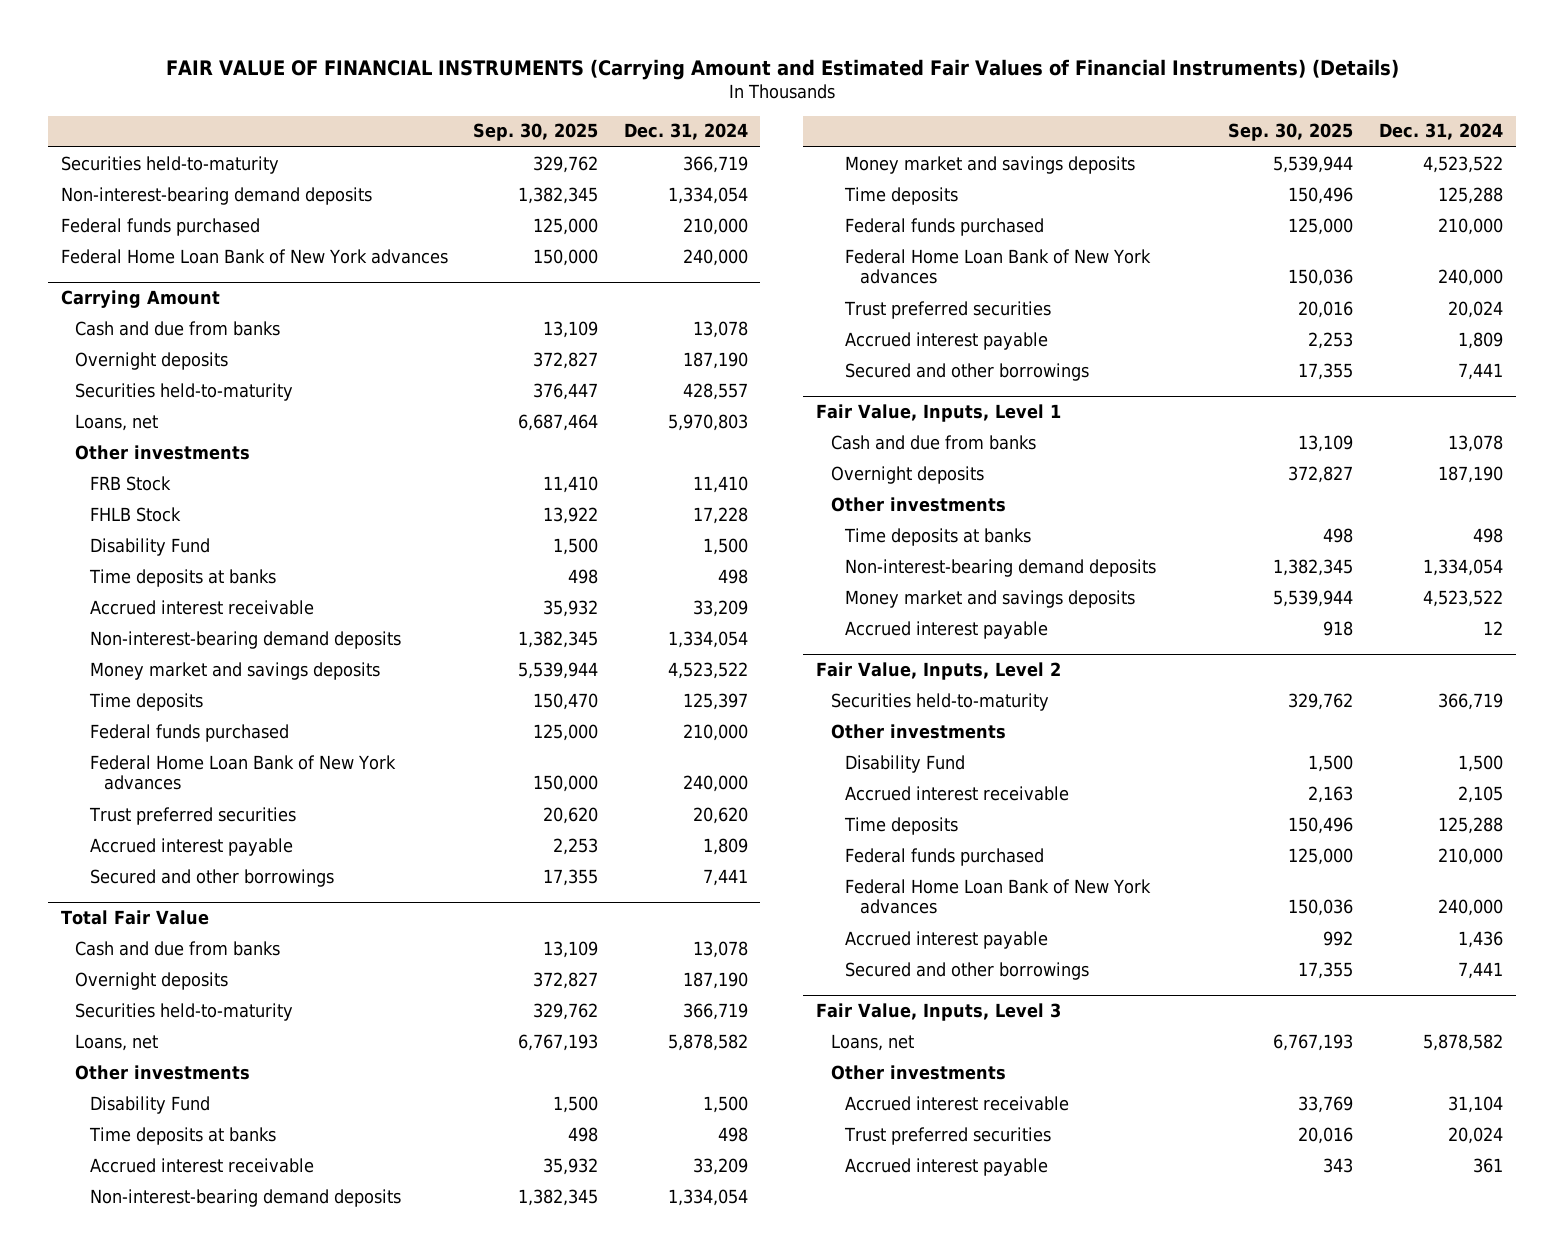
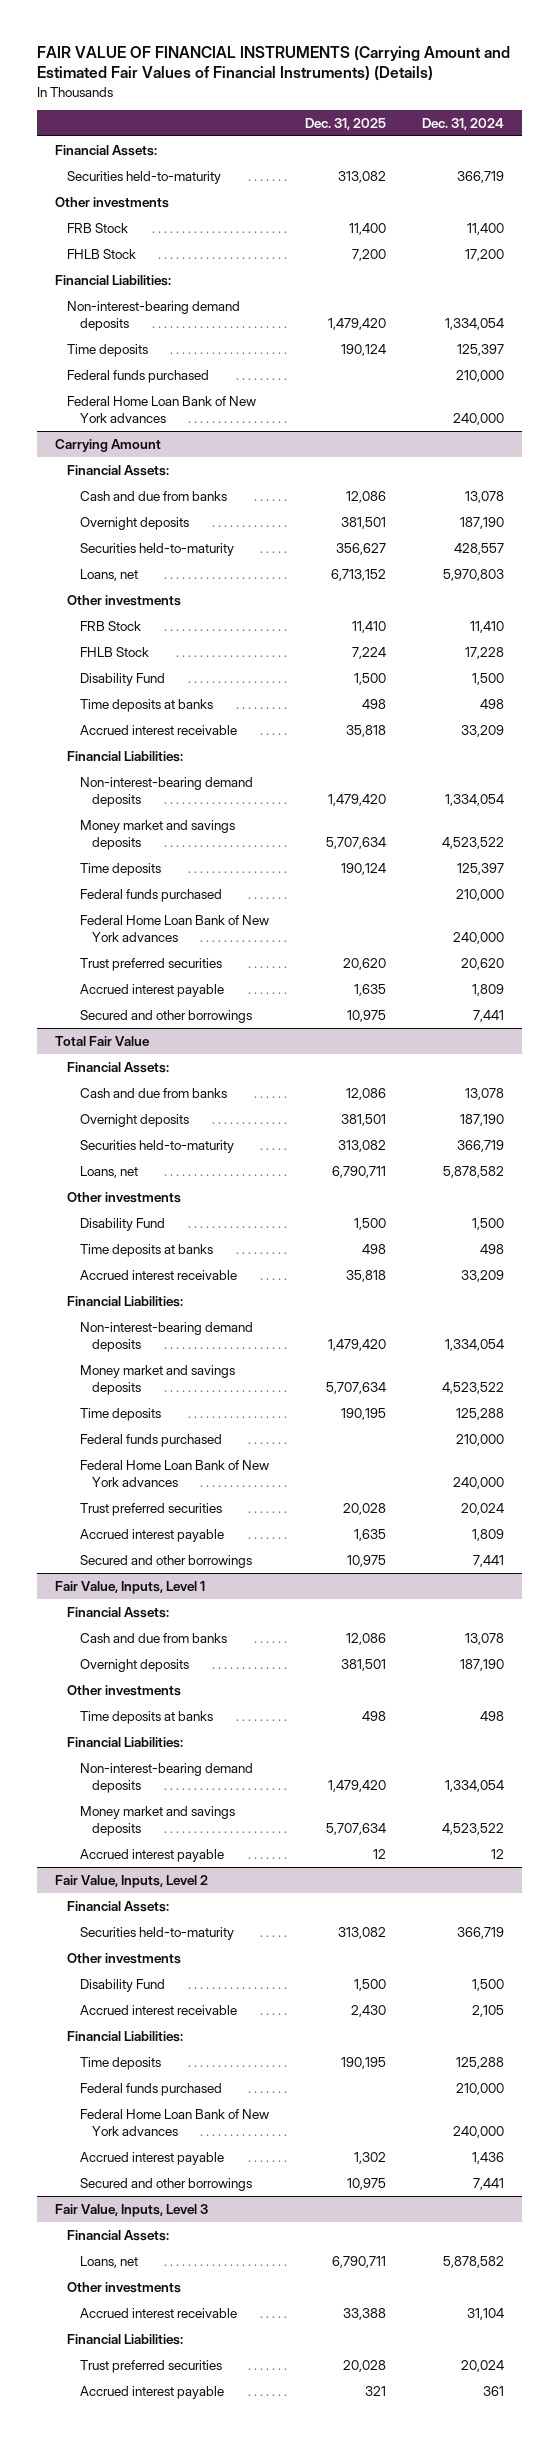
- | Sep. 30, 2025 | Dec. 31, 2024
+ | Dec. 31, 2025 | Dec. 31, 2024
+ Financial Assets:
+ Other investments
+ FRB Stock | 11,400 | 11,400
+ FHLB Stock | 7,200 | 17,200
+ Financial Liabilities:
+ Time deposits | 190,124 | 125,397
@ Carrying Amount
+ Financial Assets:
+ Financial Liabilities:
@ Total Fair Value
+ Financial Assets:
+ Financial Liabilities:
@ Fair Value, Inputs, Level 1
+ Financial Assets:
+ Financial Liabilities:
@ Fair Value, Inputs, Level 2
+ Financial Assets:
+ Financial Liabilities:
@ Fair Value, Inputs, Level 3
+ Financial Assets:
+ Financial Liabilities:

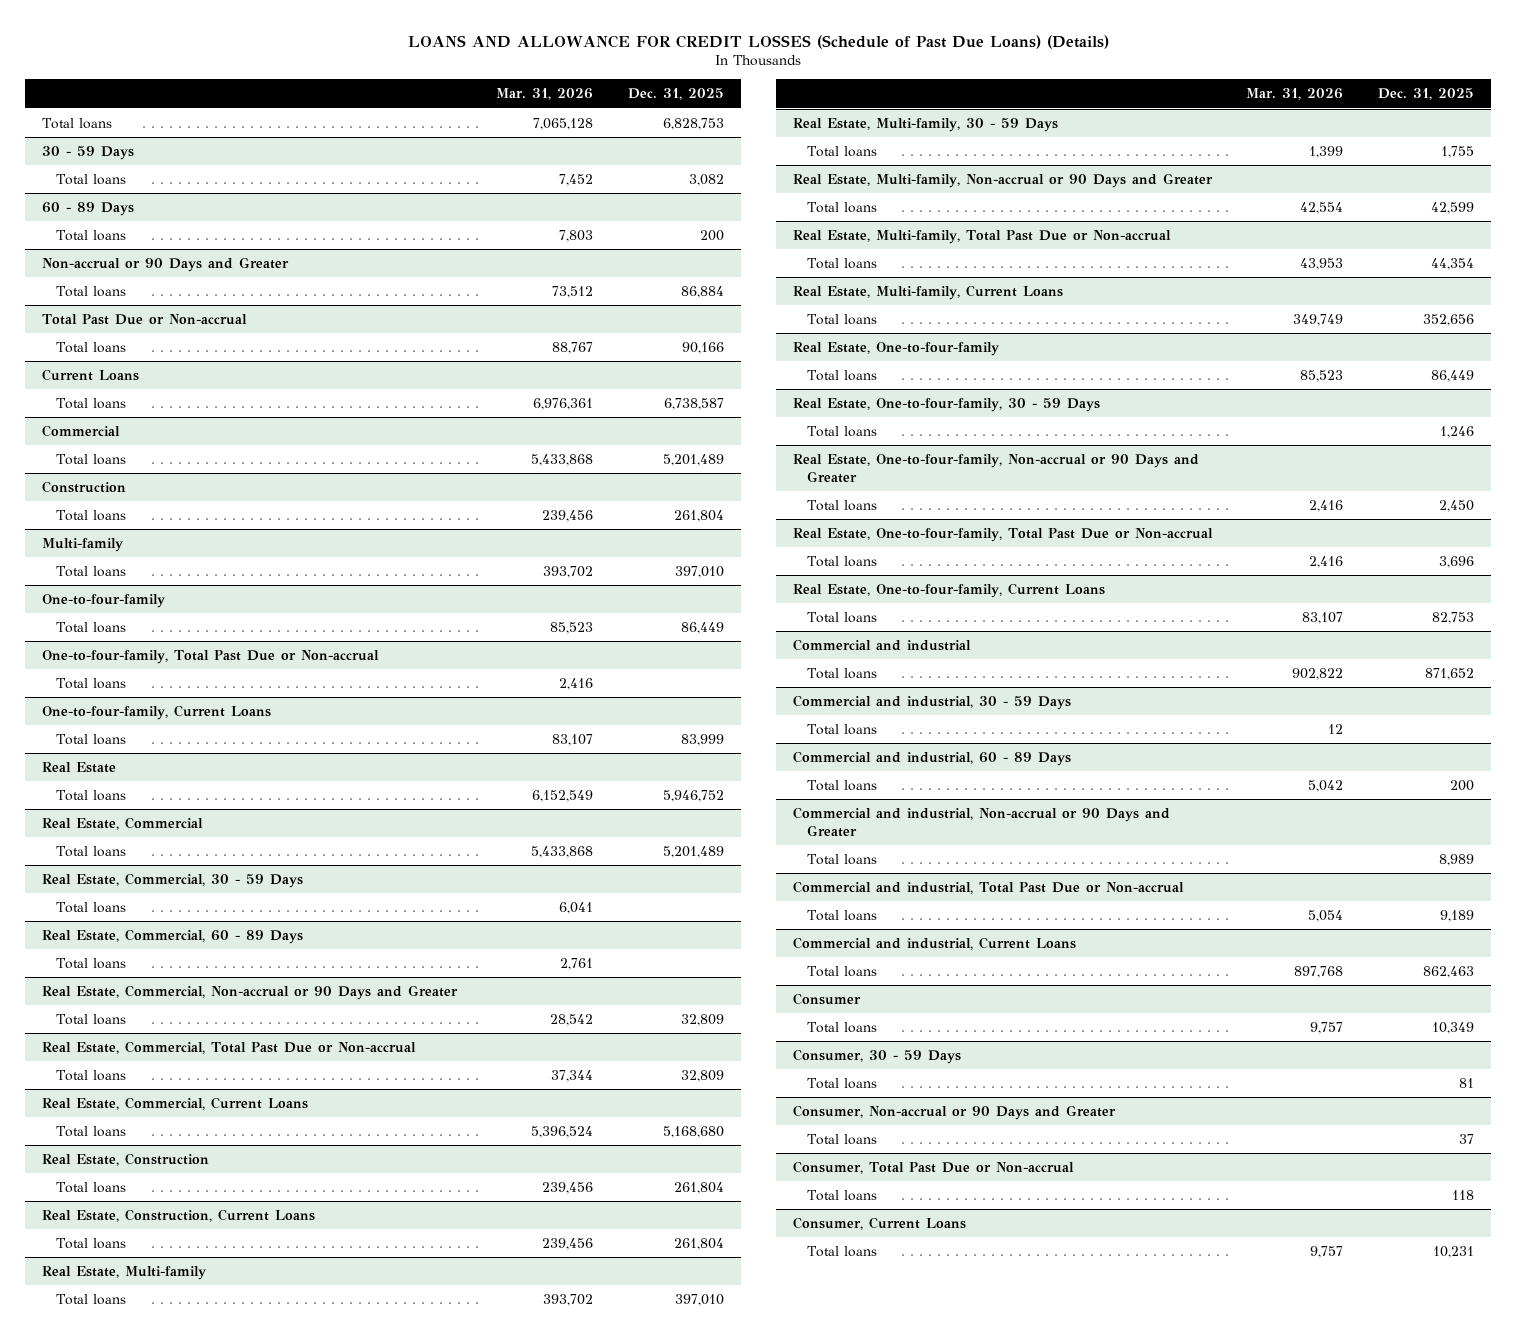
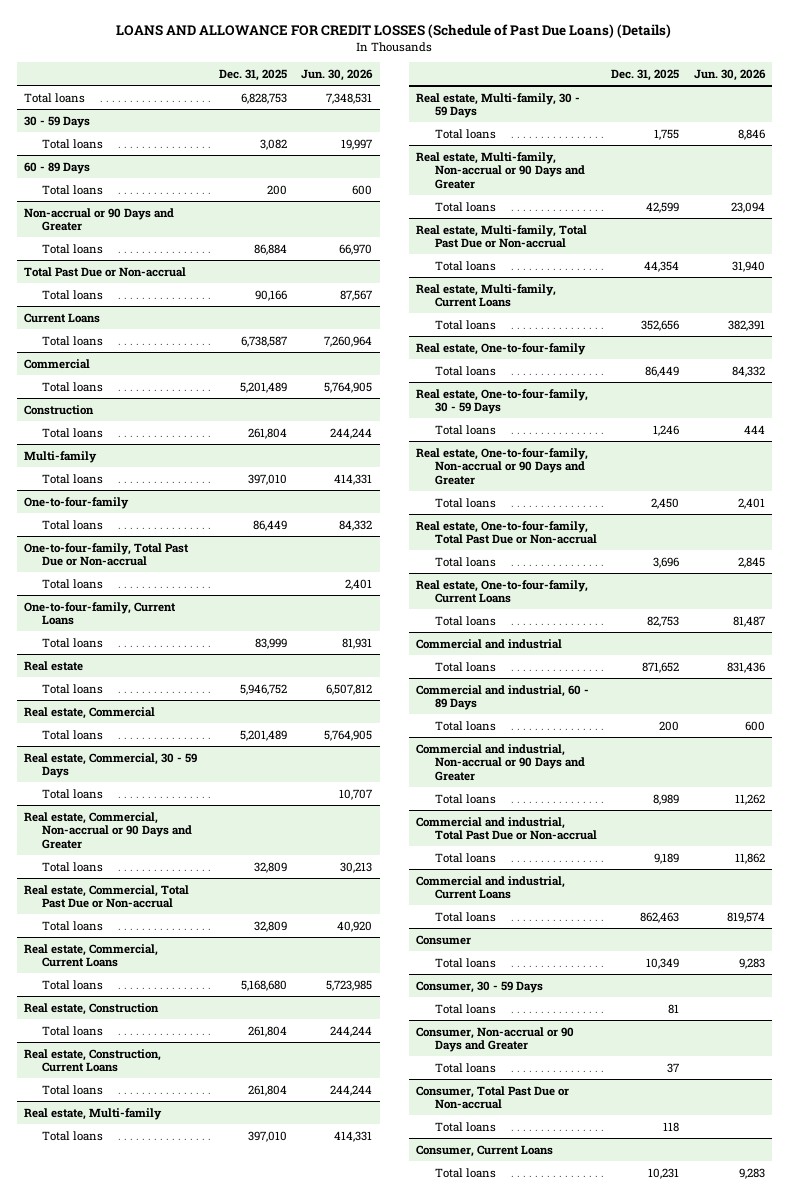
- | Mar. 31, 2026 | Dec. 31, 2025
+ | Dec. 31, 2025 | Jun. 30, 2026
- Real Estate
+ Real estate
- Real Estate, Commercial
+ Real estate, Commercial
- Real Estate, Commercial, 30 - 59 Days
- Total loans | 6,041 |
- Real Estate, Commercial, 60 - 89 Days
+ Real estate, Commercial, 30 - 59 Days
- Real Estate, Commercial, Non-accrual or 90 Days and Greater
+ Real estate, Commercial, Non-accrual or 90 Days and Greater
- Real Estate, Commercial, Total Past Due or Non-accrual
+ Real estate, Commercial, Total Past Due or Non-accrual
- Real Estate, Commercial, Current Loans
+ Real estate, Commercial, Current Loans
- Real Estate, Construction
+ Real estate, Construction
- Real Estate, Construction, Current Loans
+ Real estate, Construction, Current Loans
- Real Estate, Multi-family
+ Real estate, Multi-family
- Real Estate, Multi-family, 30 - 59 Days
+ Real estate, Multi-family, 30 - 59 Days
- Real Estate, Multi-family, Non-accrual or 90 Days and Greater
+ Real estate, Multi-family, Non-accrual or 90 Days and Greater
- Real Estate, Multi-family, Total Past Due or Non-accrual
+ Real estate, Multi-family, Total Past Due or Non-accrual
- Real Estate, Multi-family, Current Loans
+ Real estate, Multi-family, Current Loans
- Real Estate, One-to-four-family
+ Real estate, One-to-four-family
- Real Estate, One-to-four-family, 30 - 59 Days
+ Real estate, One-to-four-family, 30 - 59 Days
- Real Estate, One-to-four-family, Non-accrual or 90 Days and Greater
+ Real estate, One-to-four-family, Non-accrual or 90 Days and Greater
- Real Estate, One-to-four-family, Total Past Due or Non-accrual
+ Real estate, One-to-four-family, Total Past Due or Non-accrual
- Real Estate, One-to-four-family, Current Loans
+ Real estate, One-to-four-family, Current Loans
- Commercial and industrial, 30 - 59 Days
- Total loans | 12 |

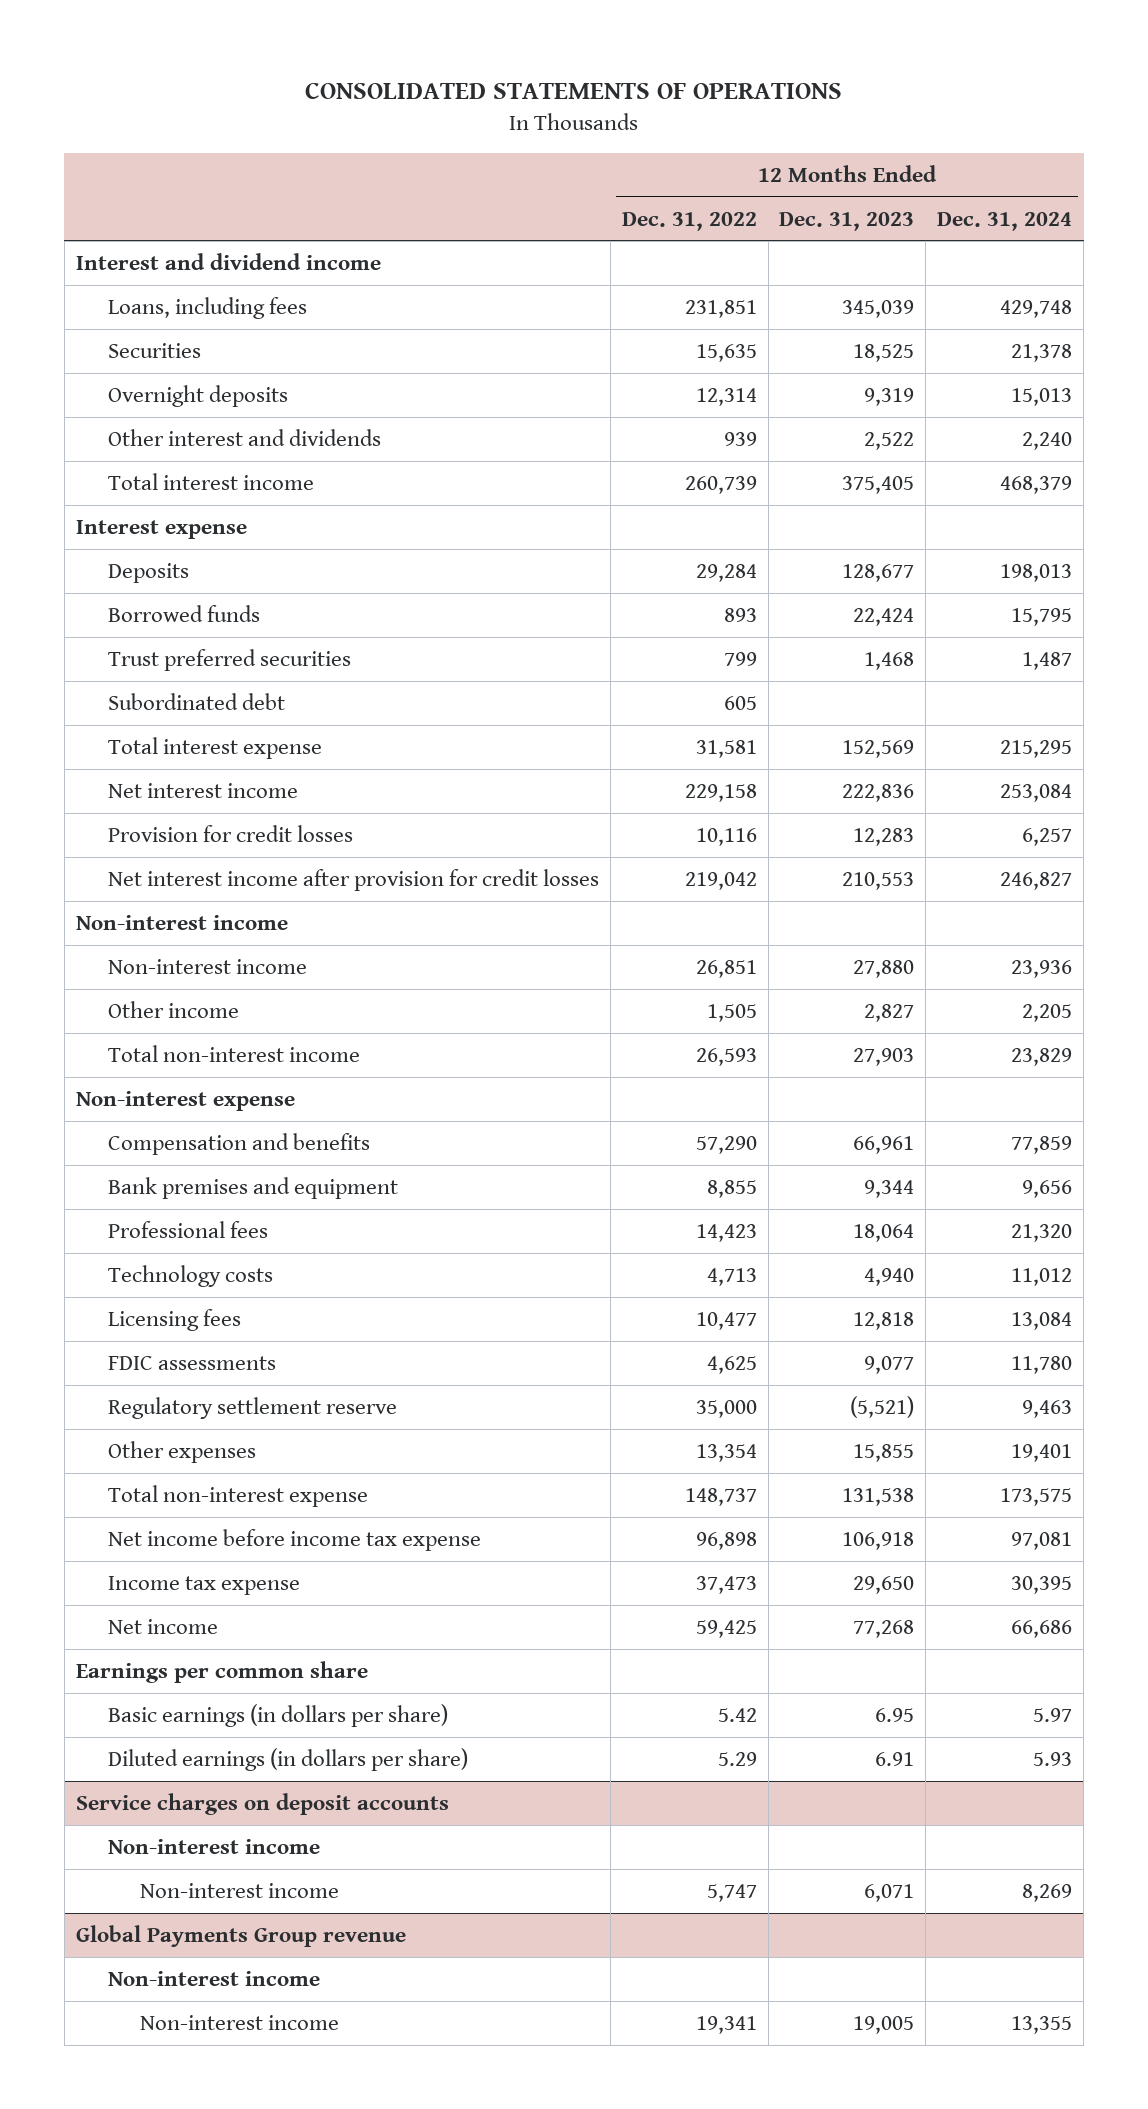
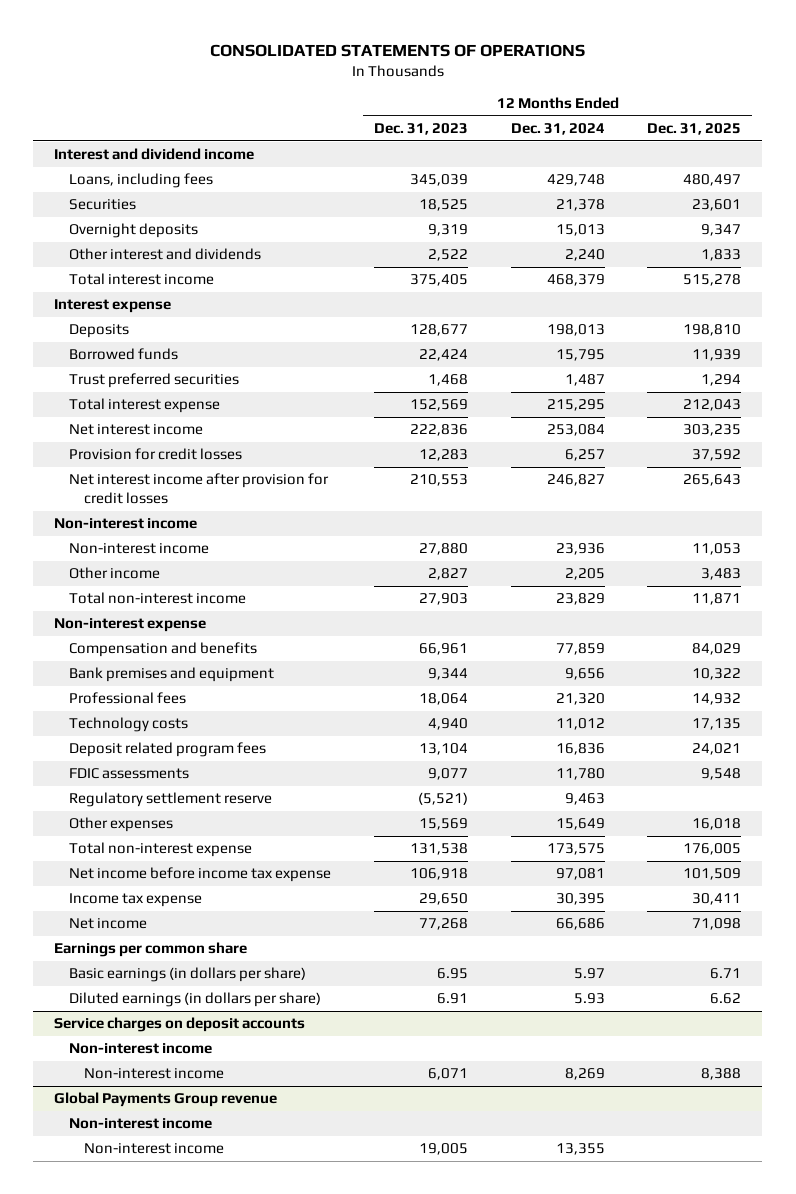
- | 12 Months Ended Dec. 31, 2022 | 12 Months Ended Dec. 31, 2023 | 12 Months Ended Dec. 31, 2024
+ | 12 Months Ended Dec. 31, 2023 | 12 Months Ended Dec. 31, 2024 | 12 Months Ended Dec. 31, 2025
- Subordinated debt | 605 | |
- Licensing fees | 10,477 | 12,818 | 13,084
+ Deposit related program fees | 13,104 | 16,836 | 24,021
- Other expenses | 13,354 | 15,855 | 19,401
+ Other expenses | 15,569 | 15,649 | 16,018

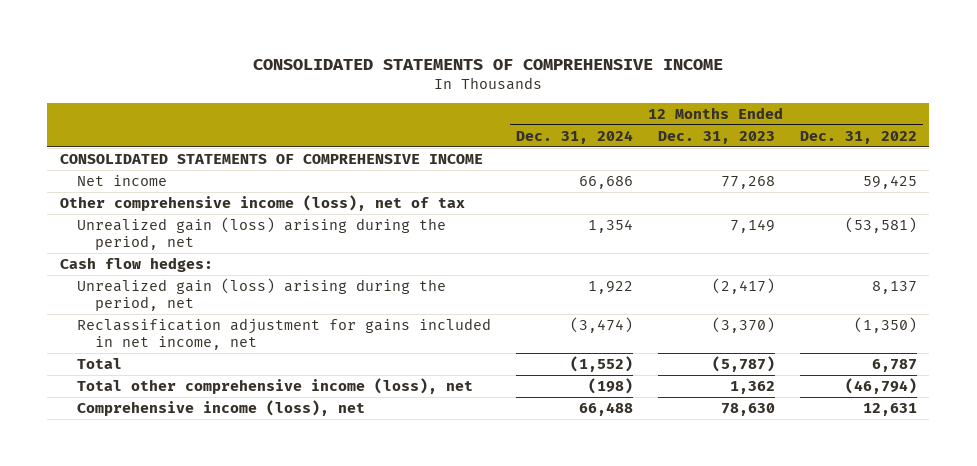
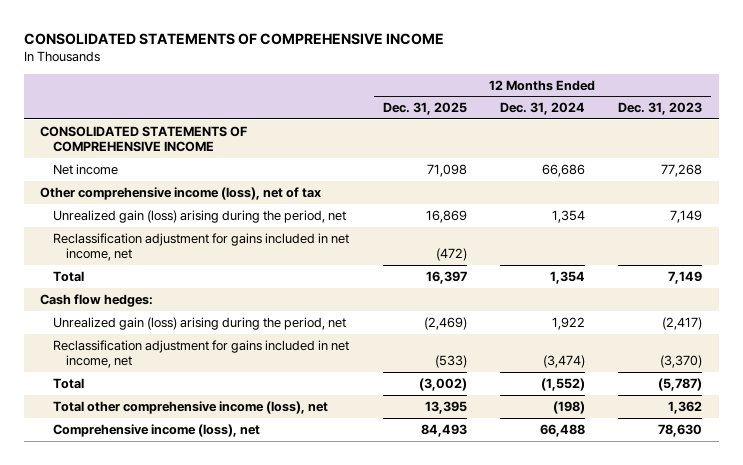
- | 12 Months Ended Dec. 31, 2024 | 12 Months Ended Dec. 31, 2023 | 12 Months Ended Dec. 31, 2022
+ | 12 Months Ended Dec. 31, 2025 | 12 Months Ended Dec. 31, 2024 | 12 Months Ended Dec. 31, 2023
+ Reclassification adjustment for gains included in net income, net | (472) | |
+ Total | 16,397 | 1,354 | 7,149

